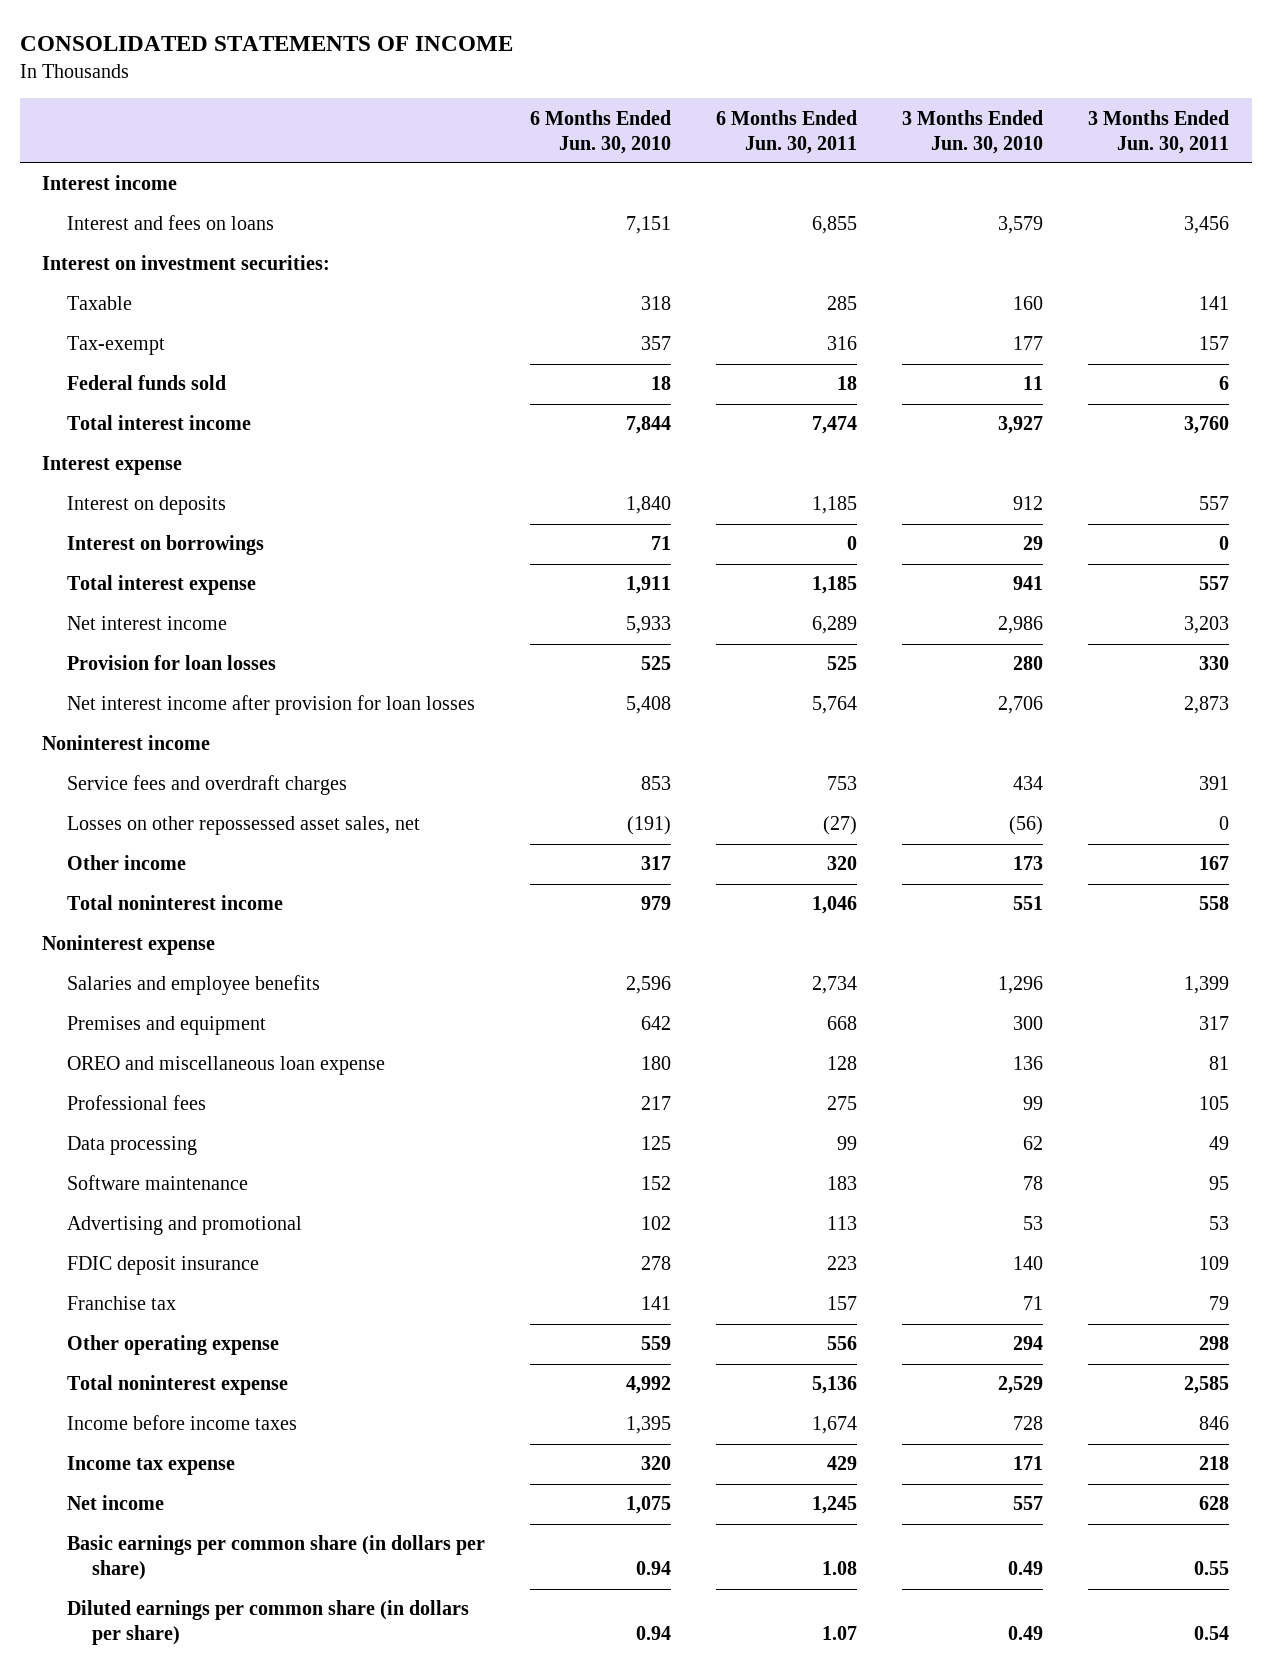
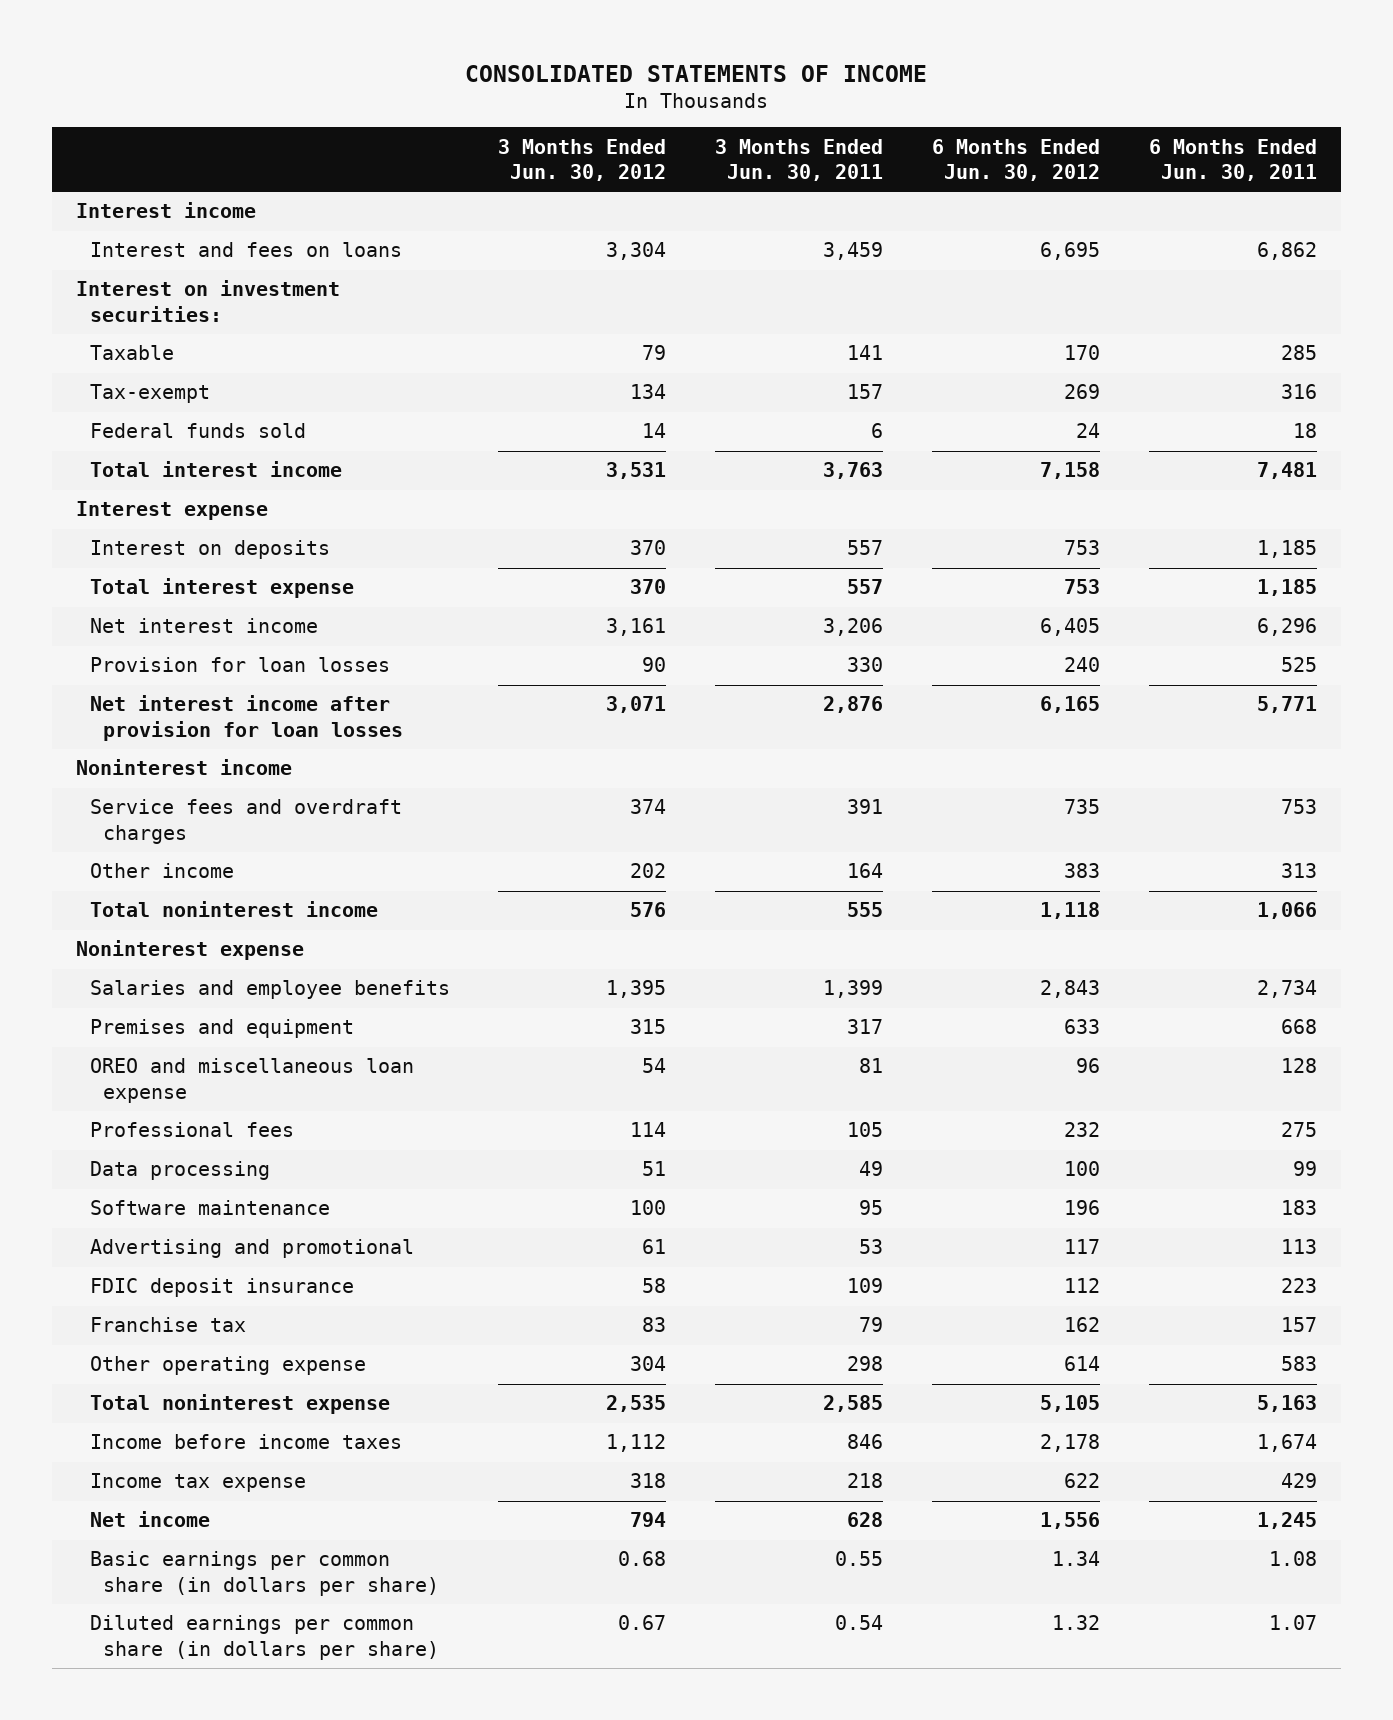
- | 6 Months Ended Jun. 30, 2010 | 6 Months Ended Jun. 30, 2011 | 3 Months Ended Jun. 30, 2010 | 3 Months Ended Jun. 30, 2011
+ | 3 Months Ended Jun. 30, 2012 | 3 Months Ended Jun. 30, 2011 | 6 Months Ended Jun. 30, 2012 | 6 Months Ended Jun. 30, 2011
- Interest and fees on loans | 7,151 | 6,855 | 3,579 | 3,456
+ Interest and fees on loans | 3,304 | 3,459 | 6,695 | 6,862
- Total interest income | 7,844 | 7,474 | 3,927 | 3,760
+ Total interest income | 3,531 | 3,763 | 7,158 | 7,481
- Interest on borrowings | 71 | 0 | 29 | 0
- Net interest income | 5,933 | 6,289 | 2,986 | 3,203
+ Net interest income | 3,161 | 3,206 | 6,405 | 6,296
- Net interest income after provision for loan losses | 5,408 | 5,764 | 2,706 | 2,873
+ Net interest income after provision for loan losses | 3,071 | 2,876 | 6,165 | 5,771
- Losses on other repossessed asset sales, net | (191) | (27) | (56) | 0
- Other income | 317 | 320 | 173 | 167
- Total noninterest income | 979 | 1,046 | 551 | 558
+ Other income | 202 | 164 | 383 | 313
+ Total noninterest income | 576 | 555 | 1,118 | 1,066
- Other operating expense | 559 | 556 | 294 | 298
- Total noninterest expense | 4,992 | 5,136 | 2,529 | 2,585
+ Other operating expense | 304 | 298 | 614 | 583
+ Total noninterest expense | 2,535 | 2,585 | 5,105 | 5,163

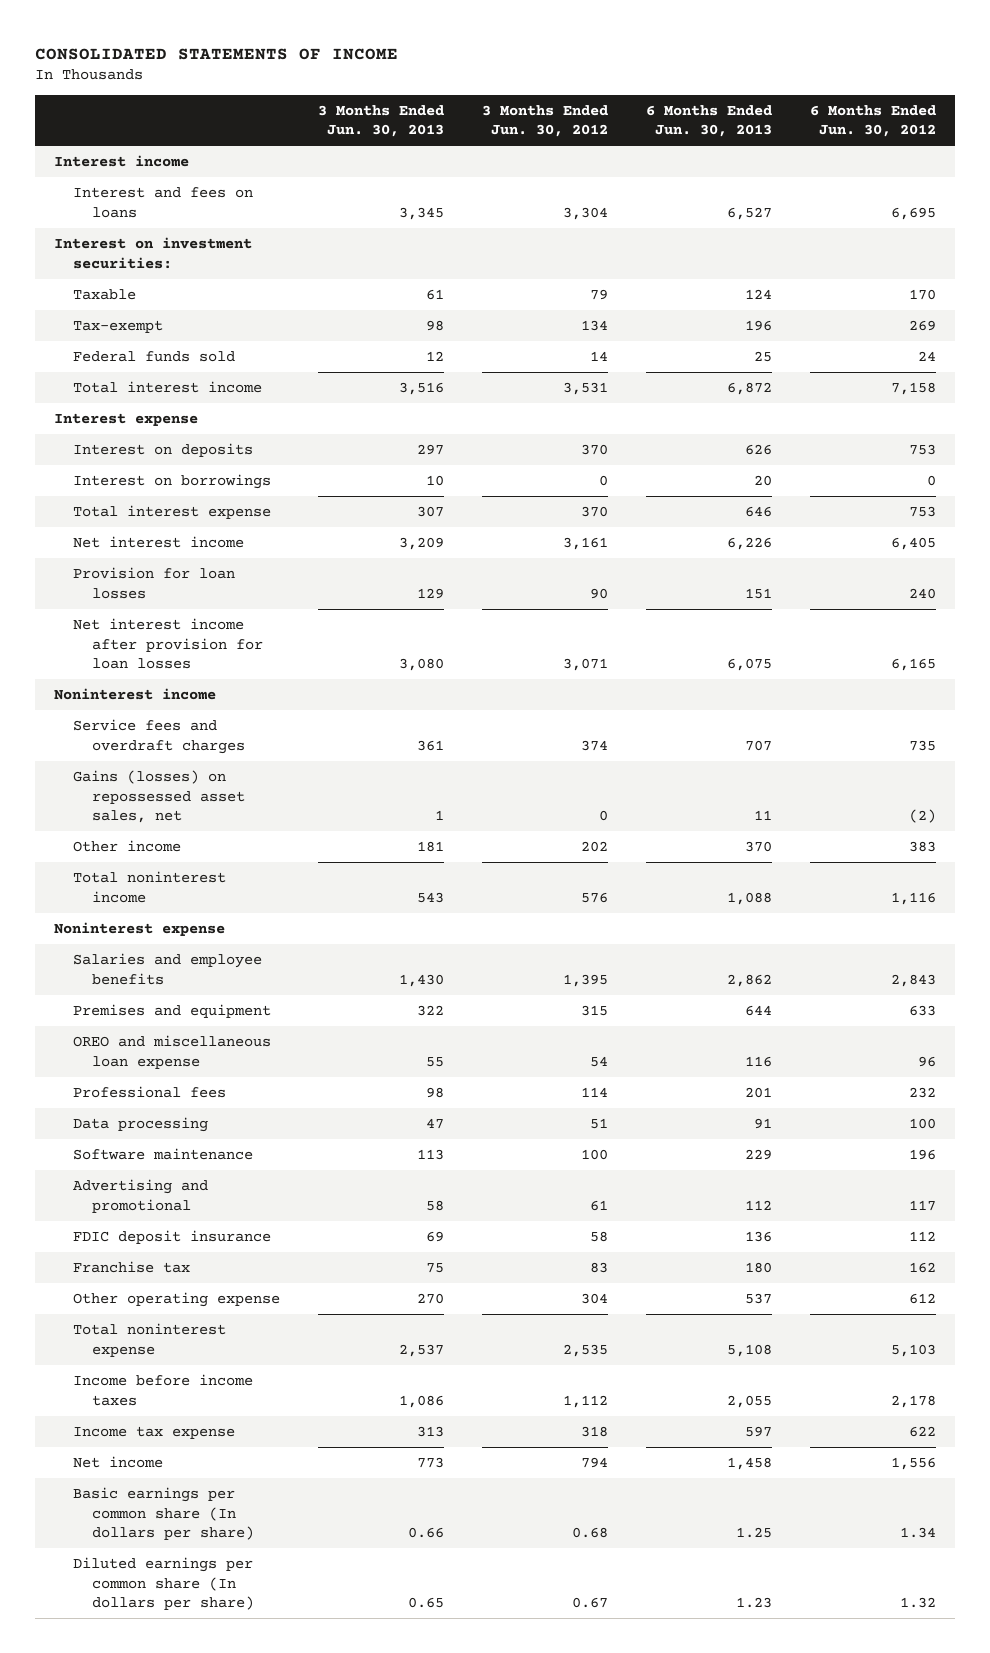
- | 3 Months Ended Jun. 30, 2012 | 3 Months Ended Jun. 30, 2011 | 6 Months Ended Jun. 30, 2012 | 6 Months Ended Jun. 30, 2011
+ | 3 Months Ended Jun. 30, 2013 | 3 Months Ended Jun. 30, 2012 | 6 Months Ended Jun. 30, 2013 | 6 Months Ended Jun. 30, 2012
+ Interest on borrowings | 10 | 0 | 20 | 0
+ Gains (losses) on repossessed asset sales, net | 1 | 0 | 11 | (2)
- Total noninterest income | 576 | 555 | 1,118 | 1,066
+ Total noninterest income | 543 | 576 | 1,088 | 1,116
- Other operating expense | 304 | 298 | 614 | 583
- Total noninterest expense | 2,535 | 2,585 | 5,105 | 5,163
+ Other operating expense | 270 | 304 | 537 | 612
+ Total noninterest expense | 2,537 | 2,535 | 5,108 | 5,103
- Basic earnings per common share (in dollars per share) | 0.68 | 0.55 | 1.34 | 1.08
- Diluted earnings per common share (in dollars per share) | 0.67 | 0.54 | 1.32 | 1.07
+ Basic earnings per common share (In dollars per share) | 0.66 | 0.68 | 1.25 | 1.34
+ Diluted earnings per common share (In dollars per share) | 0.65 | 0.67 | 1.23 | 1.32

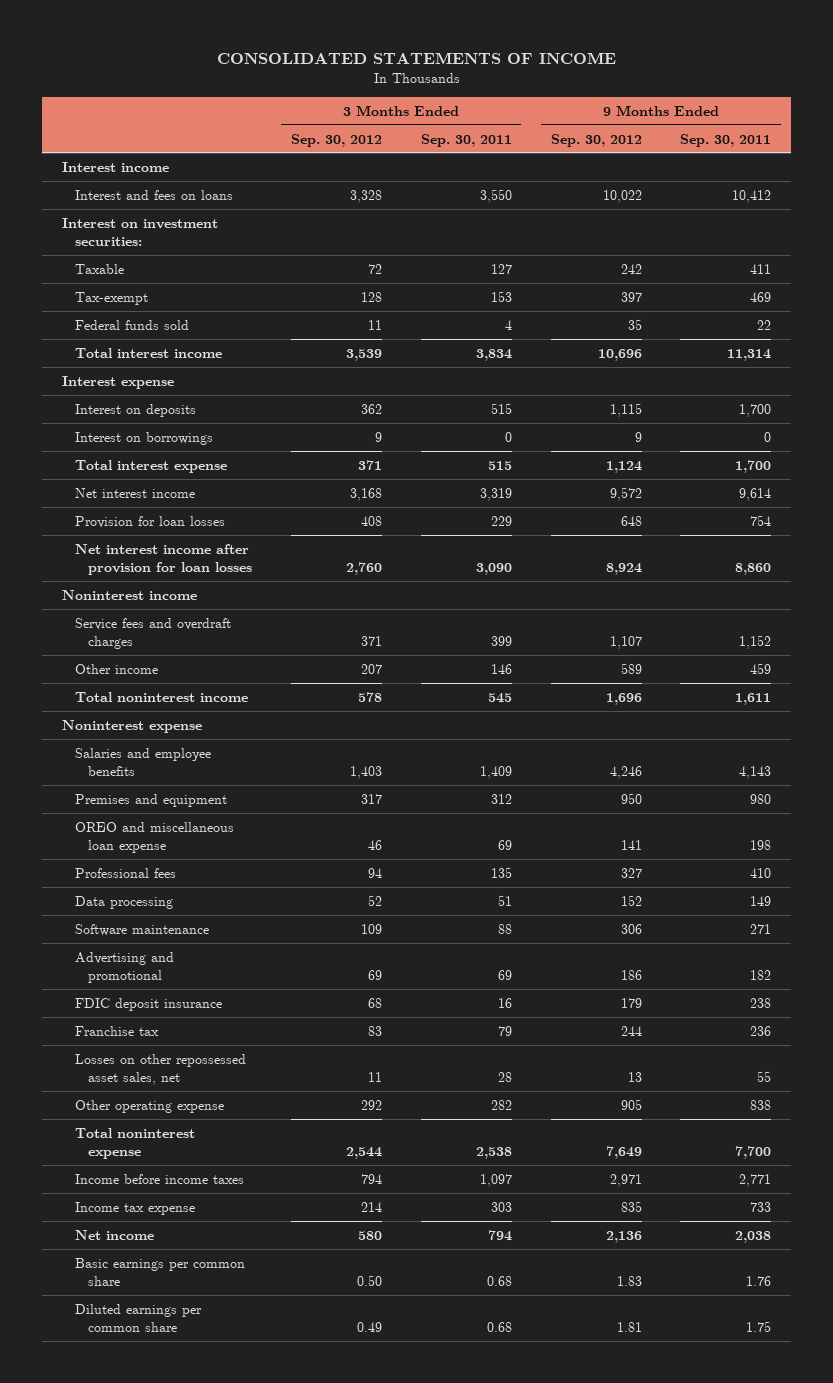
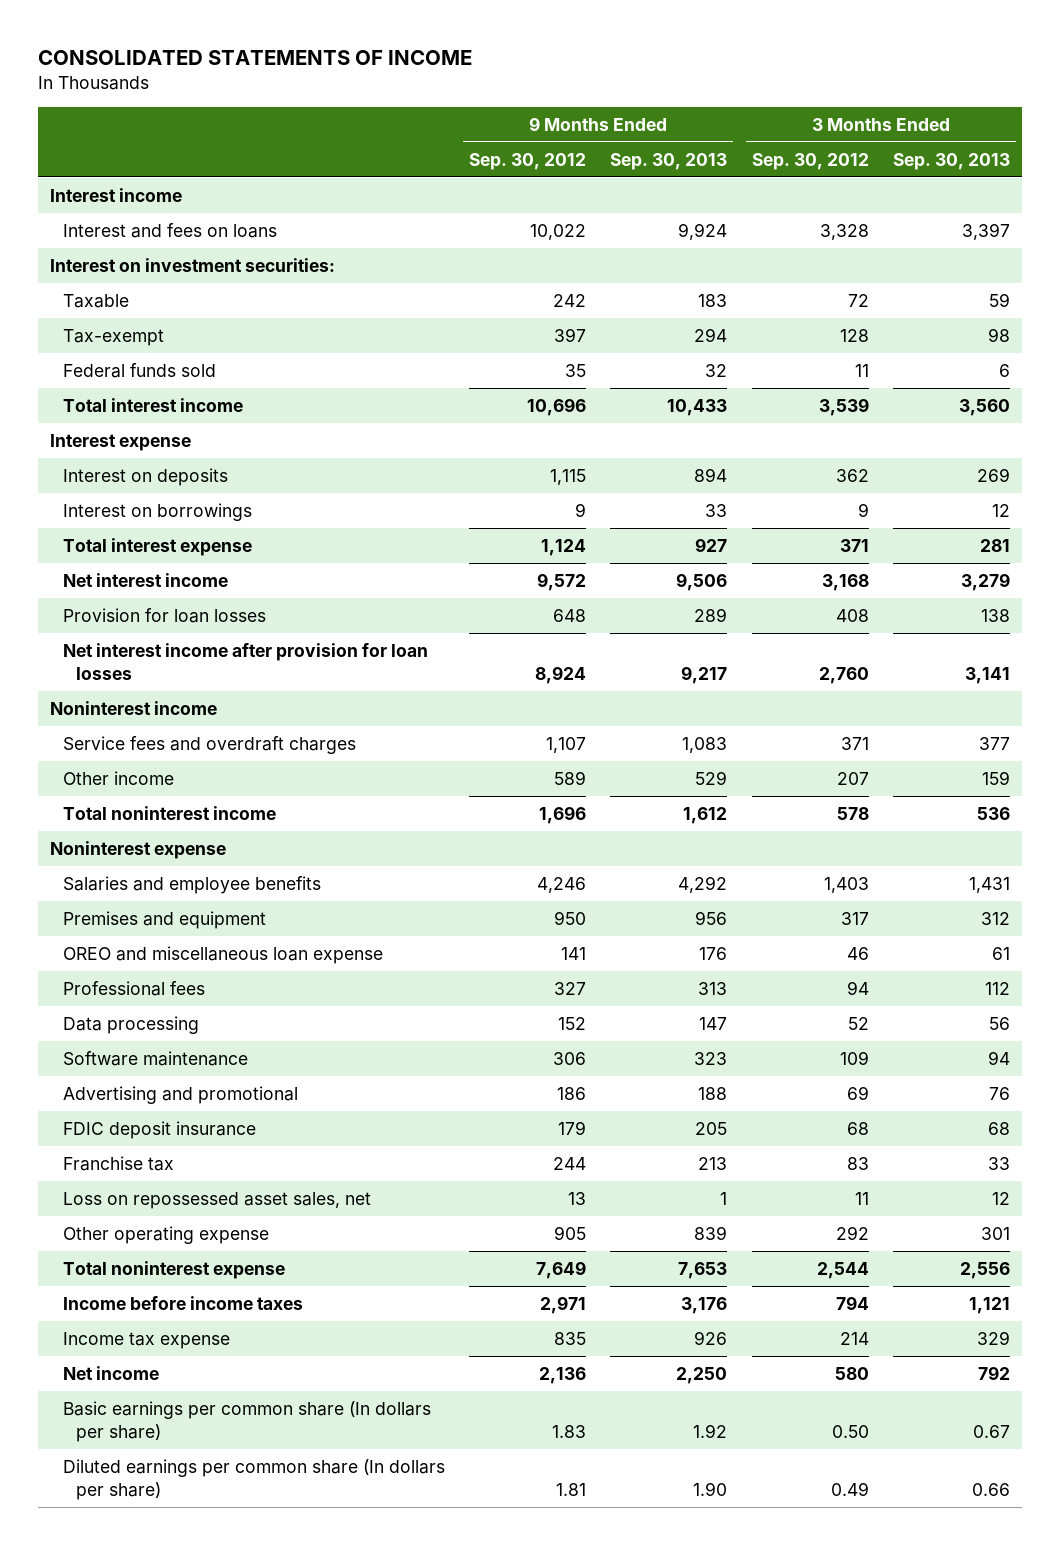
- | 3 Months Ended Sep. 30, 2012 | 3 Months Ended Sep. 30, 2011 | 9 Months Ended Sep. 30, 2012 | 9 Months Ended Sep. 30, 2011
+ | 9 Months Ended Sep. 30, 2012 | 9 Months Ended Sep. 30, 2013 | 3 Months Ended Sep. 30, 2012 | 3 Months Ended Sep. 30, 2013
- Losses on other repossessed asset sales, net | 11 | 28 | 13 | 55
+ Loss on repossessed asset sales, net | 13 | 1 | 11 | 12
- Basic earnings per common share | 0.50 | 0.68 | 1.83 | 1.76
- Diluted earnings per common share | 0.49 | 0.68 | 1.81 | 1.75
+ Basic earnings per common share (In dollars per share) | 1.83 | 1.92 | 0.50 | 0.67
+ Diluted earnings per common share (In dollars per share) | 1.81 | 1.90 | 0.49 | 0.66

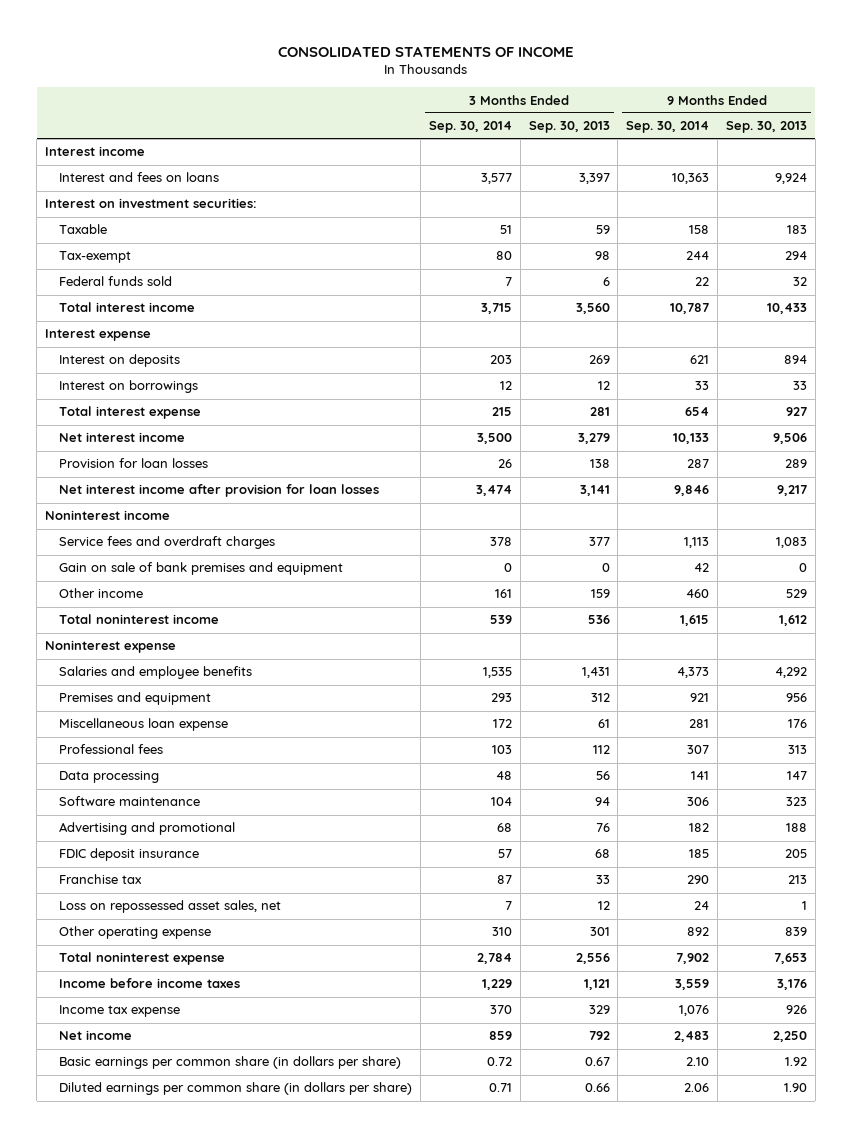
- | 9 Months Ended Sep. 30, 2012 | 9 Months Ended Sep. 30, 2013 | 3 Months Ended Sep. 30, 2012 | 3 Months Ended Sep. 30, 2013
+ | 3 Months Ended Sep. 30, 2014 | 3 Months Ended Sep. 30, 2013 | 9 Months Ended Sep. 30, 2014 | 9 Months Ended Sep. 30, 2013
+ Gain on sale of bank premises and equipment | 0 | 0 | 42 | 0
- OREO and miscellaneous loan expense | 141 | 176 | 46 | 61
+ Miscellaneous loan expense | 172 | 61 | 281 | 176
- Basic earnings per common share (In dollars per share) | 1.83 | 1.92 | 0.50 | 0.67
- Diluted earnings per common share (In dollars per share) | 1.81 | 1.90 | 0.49 | 0.66
+ Basic earnings per common share (in dollars per share) | 0.72 | 0.67 | 2.10 | 1.92
+ Diluted earnings per common share (in dollars per share) | 0.71 | 0.66 | 2.06 | 1.90

